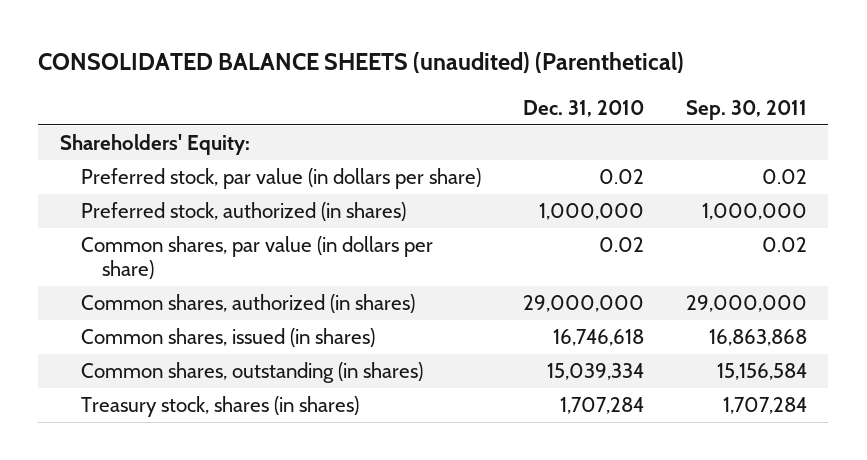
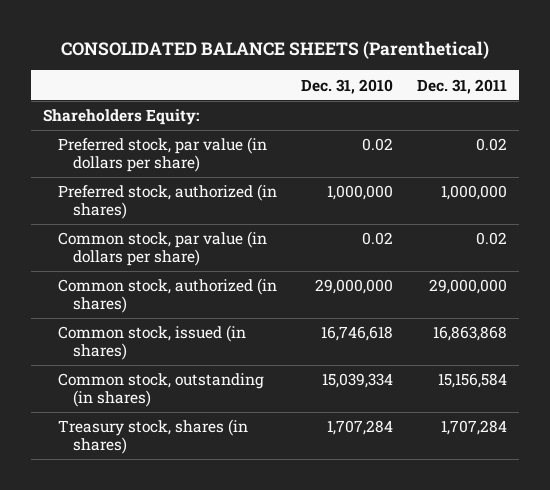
- CONSOLIDATED BALANCE SHEETS (unaudited) (Parenthetical)
+ CONSOLIDATED BALANCE SHEETS (Parenthetical)
- | Dec. 31, 2010 | Sep. 30, 2011
+ | Dec. 31, 2010 | Dec. 31, 2011
- Shareholders' Equity:
+ Shareholders Equity:
- Common shares, par value (in dollars per share) | 0.02 | 0.02
- Common shares, authorized (in shares) | 29,000,000 | 29,000,000
- Common shares, issued (in shares) | 16,746,618 | 16,863,868
- Common shares, outstanding (in shares) | 15,039,334 | 15,156,584
+ Common stock, par value (in dollars per share) | 0.02 | 0.02
+ Common stock, authorized (in shares) | 29,000,000 | 29,000,000
+ Common stock, issued (in shares) | 16,746,618 | 16,863,868
+ Common stock, outstanding (in shares) | 15,039,334 | 15,156,584

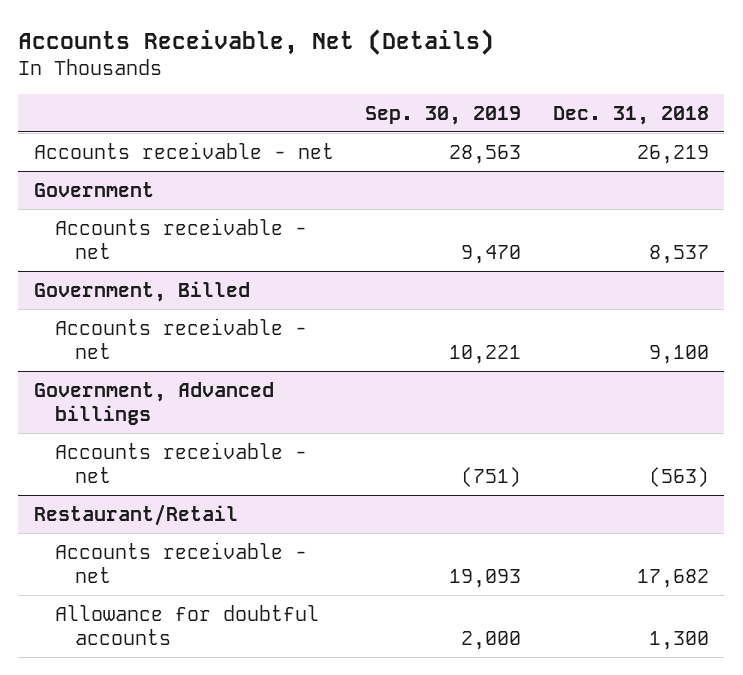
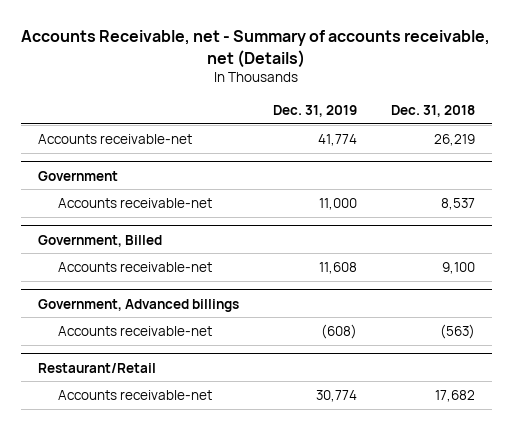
- Accounts Receivable, Net (Details)
+ Accounts Receivable, net - Summary of accounts receivable, net (Details)
- | Sep. 30, 2019 | Dec. 31, 2018
+ | Dec. 31, 2019 | Dec. 31, 2018
- Accounts receivable - net | 28,563 | 26,219
+ Accounts receivable-net | 41,774 | 26,219
@ Government
- Accounts receivable - net | 9,470 | 8,537
+ Accounts receivable-net | 11,000 | 8,537
@ Government, Billed
- Accounts receivable - net | 10,221 | 9,100
+ Accounts receivable-net | 11,608 | 9,100
@ Government, Advanced billings
- Accounts receivable - net | (751) | (563)
+ Accounts receivable-net | (608) | (563)
@ Restaurant/Retail
- Accounts receivable - net | 19,093 | 17,682
- Allowance for doubtful accounts | 2,000 | 1,300
+ Accounts receivable-net | 30,774 | 17,682

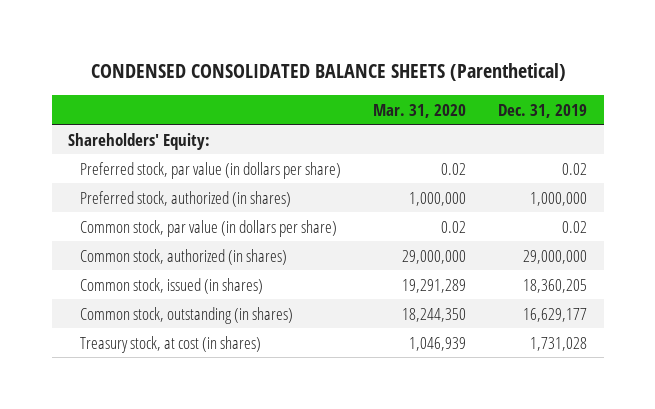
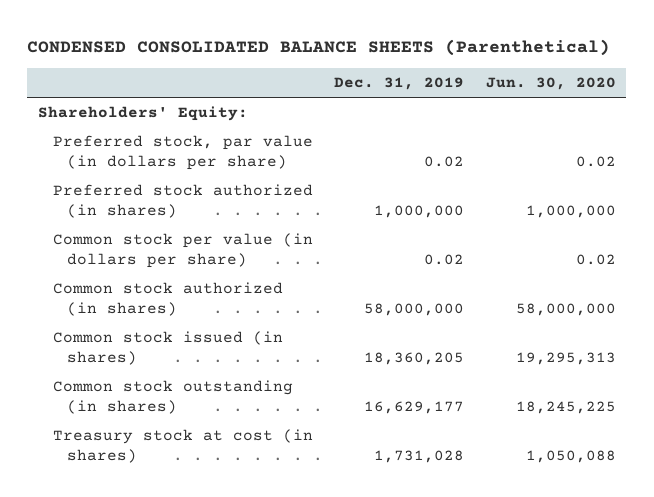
- | Mar. 31, 2020 | Dec. 31, 2019
+ | Dec. 31, 2019 | Jun. 30, 2020
- Preferred stock, authorized (in shares) | 1,000,000 | 1,000,000
- Common stock, par value (in dollars per share) | 0.02 | 0.02
- Common stock, authorized (in shares) | 29,000,000 | 29,000,000
- Common stock, issued (in shares) | 19,291,289 | 18,360,205
- Common stock, outstanding (in shares) | 18,244,350 | 16,629,177
- Treasury stock, at cost (in shares) | 1,046,939 | 1,731,028
+ Preferred stock authorized (in shares) | 1,000,000 | 1,000,000
+ Common stock per value (in dollars per share) | 0.02 | 0.02
+ Common stock authorized (in shares) | 58,000,000 | 58,000,000
+ Common stock issued (in shares) | 18,360,205 | 19,295,313
+ Common stock outstanding (in shares) | 16,629,177 | 18,245,225
+ Treasury stock at cost (in shares) | 1,731,028 | 1,050,088

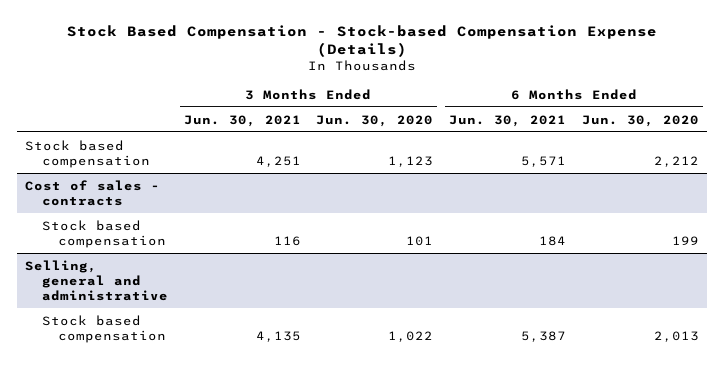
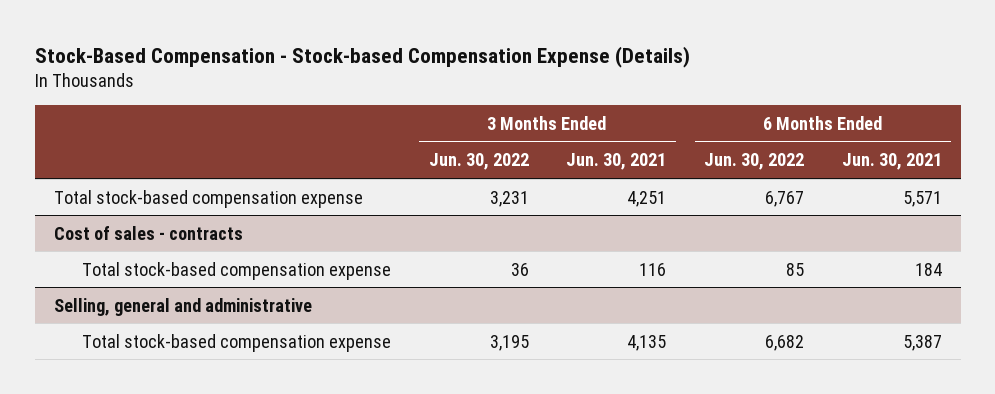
- Stock Based Compensation - Stock-based Compensation Expense (Details)
+ Stock-Based Compensation - Stock-based Compensation Expense (Details)
- | 3 Months Ended Jun. 30, 2021 | 3 Months Ended Jun. 30, 2020 | 6 Months Ended Jun. 30, 2021 | 6 Months Ended Jun. 30, 2020
+ | 3 Months Ended Jun. 30, 2022 | 3 Months Ended Jun. 30, 2021 | 6 Months Ended Jun. 30, 2022 | 6 Months Ended Jun. 30, 2021
- Stock based compensation | 4,251 | 1,123 | 5,571 | 2,212
+ Total stock-based compensation expense | 3,231 | 4,251 | 6,767 | 5,571
@ Cost of sales - contracts
- Stock based compensation | 116 | 101 | 184 | 199
+ Total stock-based compensation expense | 36 | 116 | 85 | 184
@ Selling, general and administrative
- Stock based compensation | 4,135 | 1,022 | 5,387 | 2,013
+ Total stock-based compensation expense | 3,195 | 4,135 | 6,682 | 5,387

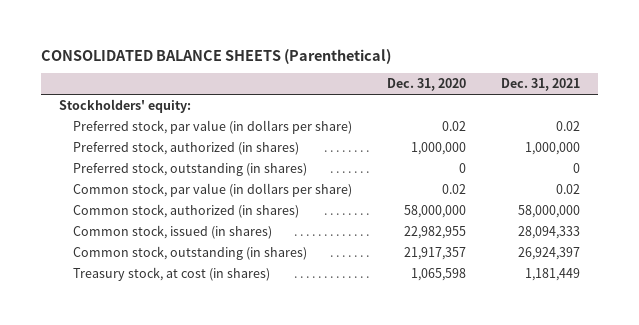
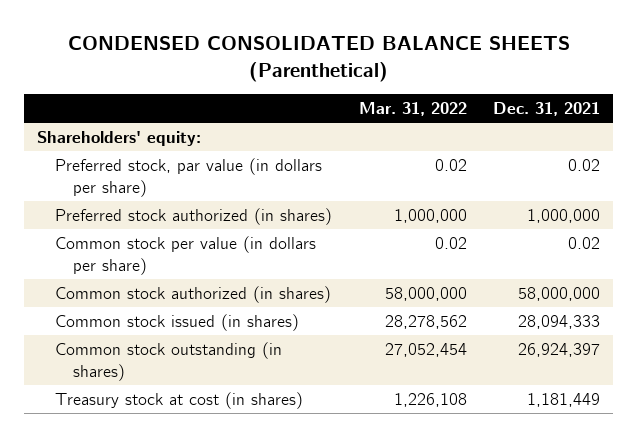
- CONSOLIDATED BALANCE SHEETS (Parenthetical)
+ CONDENSED CONSOLIDATED BALANCE SHEETS (Parenthetical)
- | Dec. 31, 2020 | Dec. 31, 2021
+ | Mar. 31, 2022 | Dec. 31, 2021
- Stockholders' equity:
+ Shareholders' equity:
- Preferred stock, authorized (in shares) | 1,000,000 | 1,000,000
- Preferred stock, outstanding (in shares) | 0 | 0
- Common stock, par value (in dollars per share) | 0.02 | 0.02
- Common stock, authorized (in shares) | 58,000,000 | 58,000,000
- Common stock, issued (in shares) | 22,982,955 | 28,094,333
- Common stock, outstanding (in shares) | 21,917,357 | 26,924,397
- Treasury stock, at cost (in shares) | 1,065,598 | 1,181,449
+ Preferred stock authorized (in shares) | 1,000,000 | 1,000,000
+ Common stock per value (in dollars per share) | 0.02 | 0.02
+ Common stock authorized (in shares) | 58,000,000 | 58,000,000
+ Common stock issued (in shares) | 28,278,562 | 28,094,333
+ Common stock outstanding (in shares) | 27,052,454 | 26,924,397
+ Treasury stock at cost (in shares) | 1,226,108 | 1,181,449

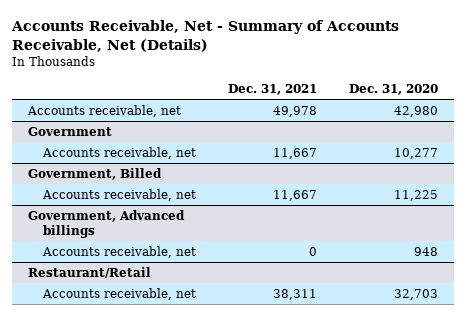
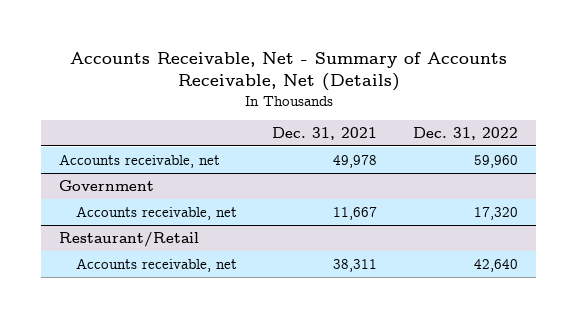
- | Dec. 31, 2021 | Dec. 31, 2020
+ | Dec. 31, 2021 | Dec. 31, 2022
- Government, Billed
- Accounts receivable, net | 11,667 | 11,225
- Government, Advanced billings
- Accounts receivable, net | 0 | 948

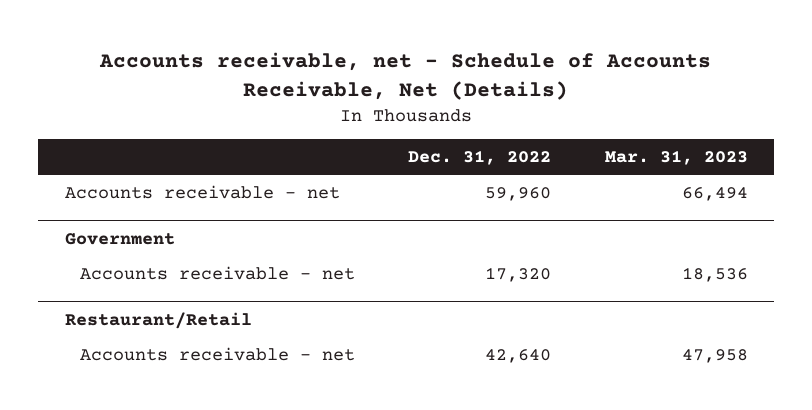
- Accounts Receivable, Net - Summary of Accounts Receivable, Net (Details)
+ Accounts receivable, net - Schedule of Accounts Receivable, Net (Details)
- | Dec. 31, 2021 | Dec. 31, 2022
+ | Dec. 31, 2022 | Mar. 31, 2023
- Accounts receivable, net | 49,978 | 59,960
+ Accounts receivable - net | 59,960 | 66,494
@ Government
- Accounts receivable, net | 11,667 | 17,320
+ Accounts receivable - net | 17,320 | 18,536
@ Restaurant/Retail
- Accounts receivable, net | 38,311 | 42,640
+ Accounts receivable - net | 42,640 | 47,958

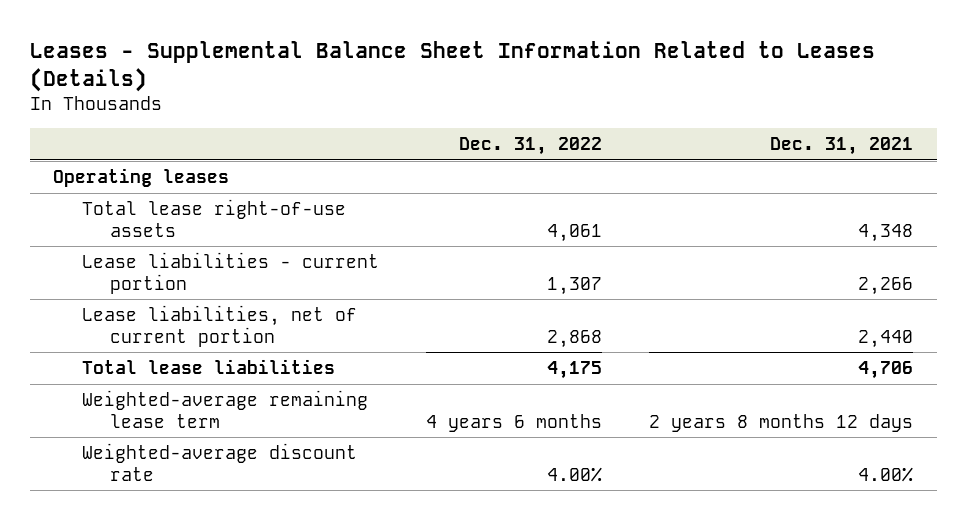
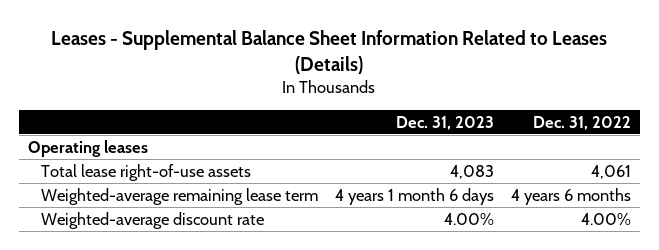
- | Dec. 31, 2022 | Dec. 31, 2021
+ | Dec. 31, 2023 | Dec. 31, 2022
- Lease liabilities - current portion | 1,307 | 2,266
- Lease liabilities, net of current portion | 2,868 | 2,440
- Total lease liabilities | 4,175 | 4,706

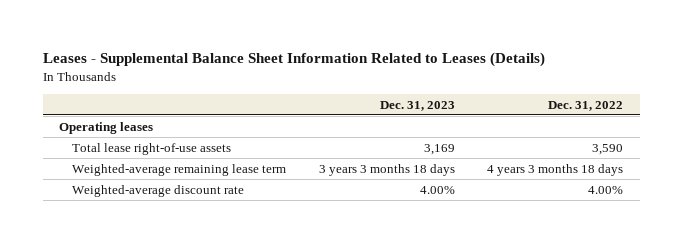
- Total lease right-of-use assets | 4,083 | 4,061
- Weighted-average remaining lease term | 4 years 1 month 6 days | 4 years 6 months
+ Total lease right-of-use assets | 3,169 | 3,590
+ Weighted-average remaining lease term | 3 years 3 months 18 days | 4 years 3 months 18 days

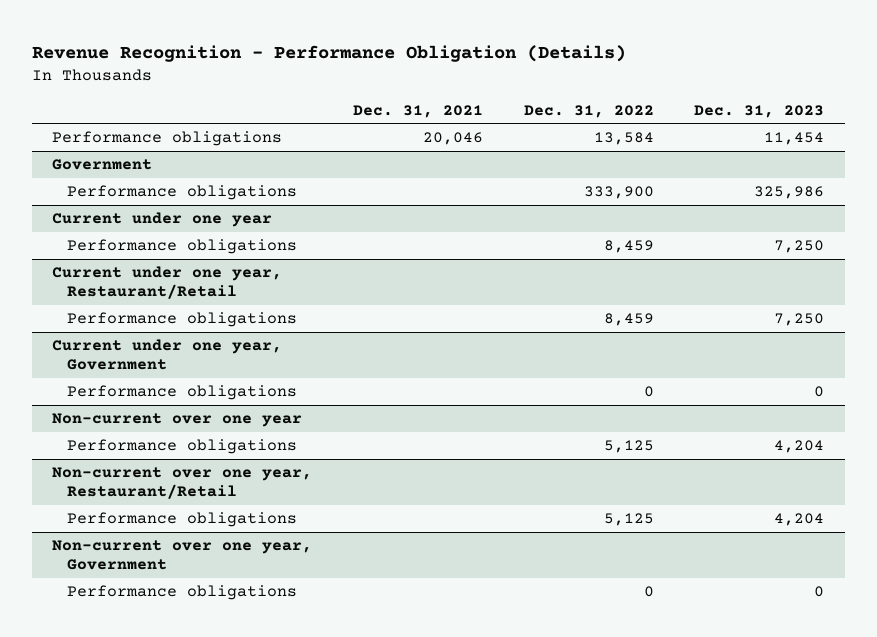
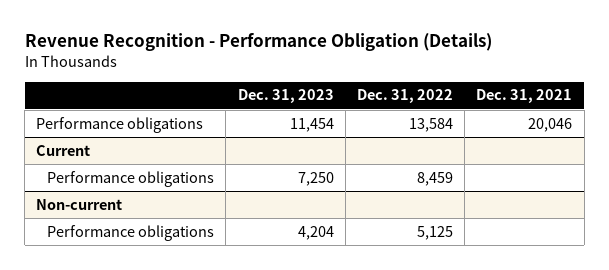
- | Dec. 31, 2021 | Dec. 31, 2022 | Dec. 31, 2023
+ | Dec. 31, 2023 | Dec. 31, 2022 | Dec. 31, 2021
- Government
- Performance obligations | | 333,900 | 325,986
- Current under one year
- Performance obligations | | 8,459 | 7,250
- Current under one year, Restaurant/Retail
+ Current
- Current under one year, Government
- Performance obligations | | 0 | 0
- Non-current over one year
- Performance obligations | | 5,125 | 4,204
- Non-current over one year, Restaurant/Retail
+ Non-current
- Non-current over one year, Government
- Performance obligations | | 0 | 0

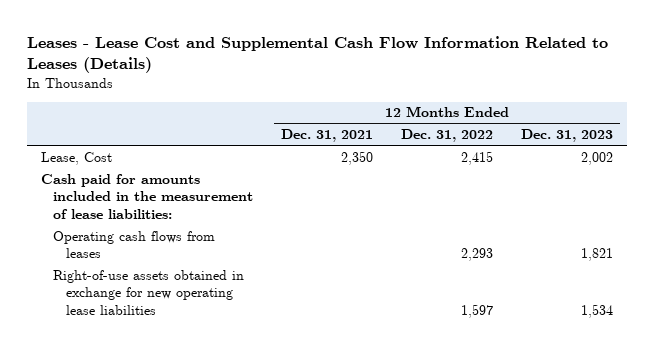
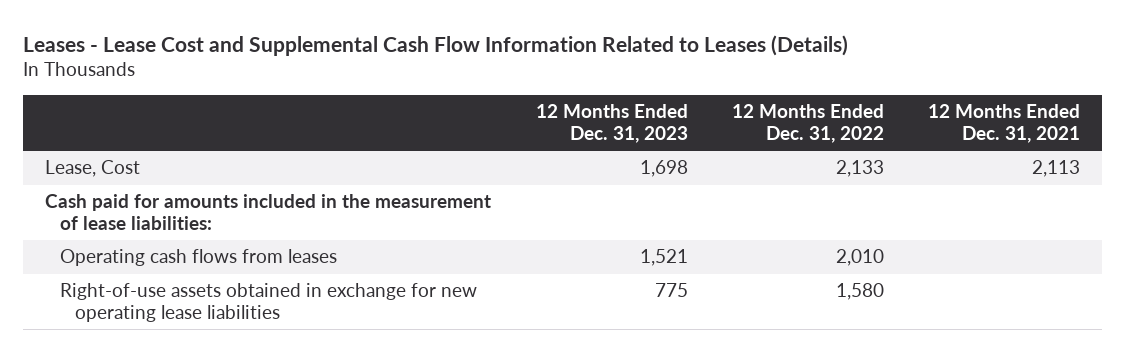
- | 12 Months Ended Dec. 31, 2021 | 12 Months Ended Dec. 31, 2022 | 12 Months Ended Dec. 31, 2023
+ | 12 Months Ended Dec. 31, 2023 | 12 Months Ended Dec. 31, 2022 | 12 Months Ended Dec. 31, 2021
- Lease, Cost | 2,350 | 2,415 | 2,002
+ Lease, Cost | 1,698 | 2,133 | 2,113
- Operating cash flows from leases | | 2,293 | 1,821
- Right-of-use assets obtained in exchange for new operating lease liabilities | | 1,597 | 1,534
+ Operating cash flows from leases | 1,521 | 2,010 |
+ Right-of-use assets obtained in exchange for new operating lease liabilities | 775 | 1,580 |

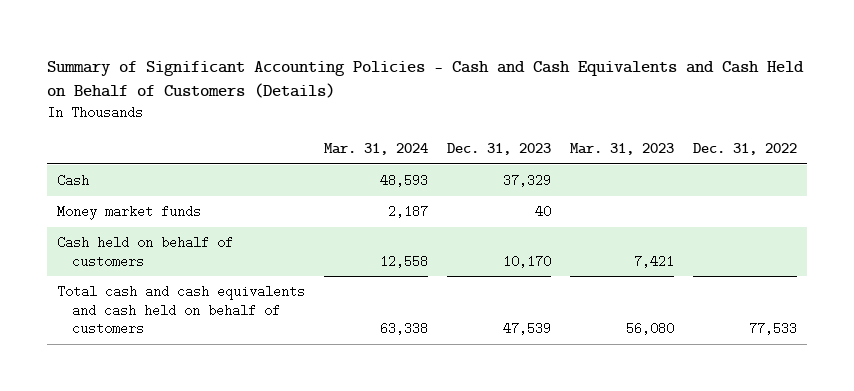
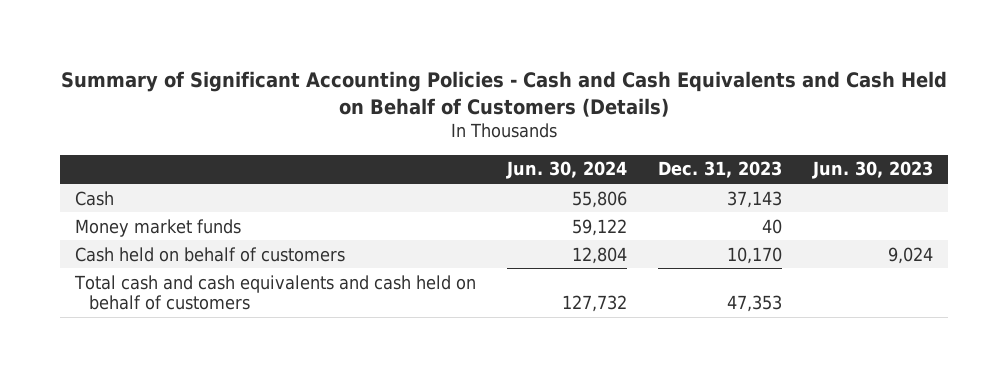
- | Mar. 31, 2024 | Dec. 31, 2023 | Mar. 31, 2023 | Dec. 31, 2022
+ | Jun. 30, 2024 | Dec. 31, 2023 | Jun. 30, 2023
- Cash | 48,593 | 37,329 | |
+ Cash | 55,806 | 37,143 |
- Total cash and cash equivalents and cash held on behalf of customers | 63,338 | 47,539 | 56,080 | 77,533
+ Total cash and cash equivalents and cash held on behalf of customers | 127,732 | 47,353 |

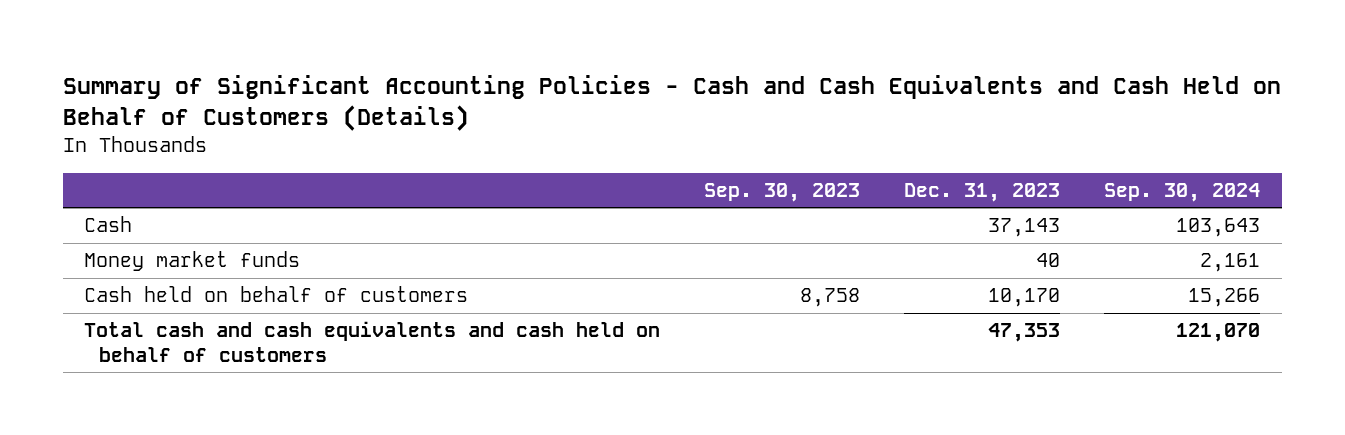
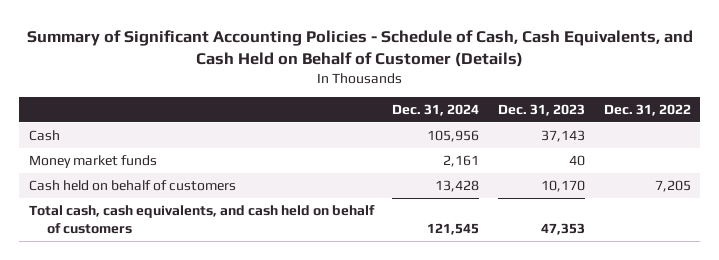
- Summary of Significant Accounting Policies - Cash and Cash Equivalents and Cash Held on Behalf of Customers (Details)
+ Summary of Significant Accounting Policies - Schedule of Cash, Cash Equivalents, and Cash Held on Behalf of Customer (Details)
- | Sep. 30, 2023 | Dec. 31, 2023 | Sep. 30, 2024
+ | Dec. 31, 2024 | Dec. 31, 2023 | Dec. 31, 2022
- Total cash and cash equivalents and cash held on behalf of customers | | 47,353 | 121,070
+ Total cash, cash equivalents, and cash held on behalf of customers | 121,545 | 47,353 |

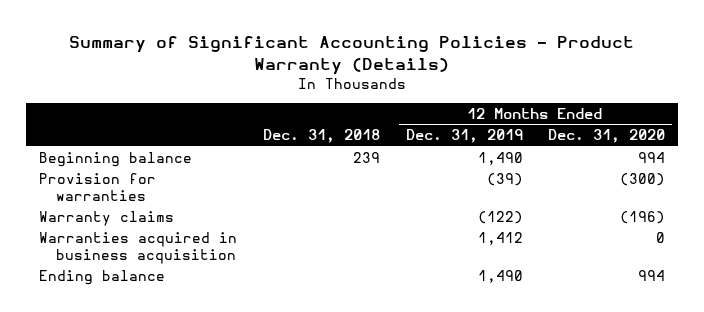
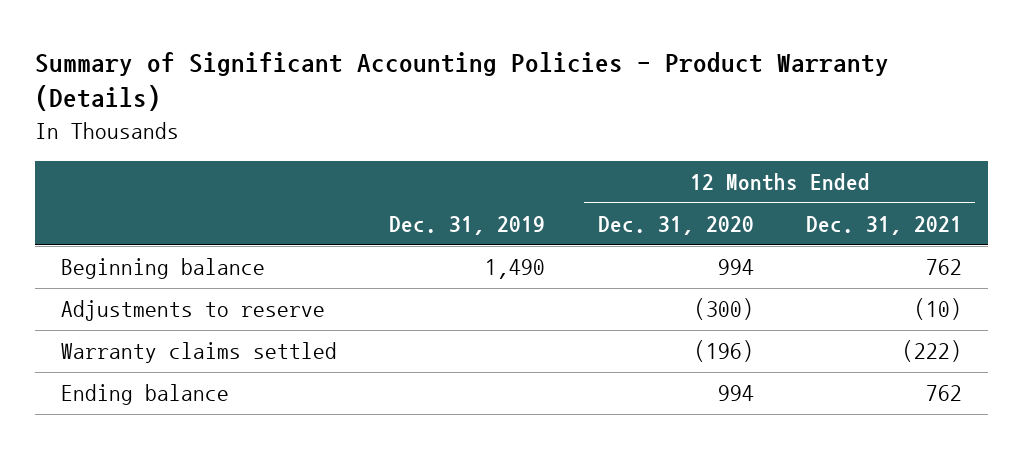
- | Dec. 31, 2018 | 12 Months Ended Dec. 31, 2019 | 12 Months Ended Dec. 31, 2020
+ | Dec. 31, 2019 | 12 Months Ended Dec. 31, 2020 | 12 Months Ended Dec. 31, 2021
- Provision for warranties | | (39) | (300)
- Warranty claims | | (122) | (196)
- Warranties acquired in business acquisition | | 1,412 | 0
+ Adjustments to reserve | | (300) | (10)
+ Warranty claims settled | | (196) | (222)

